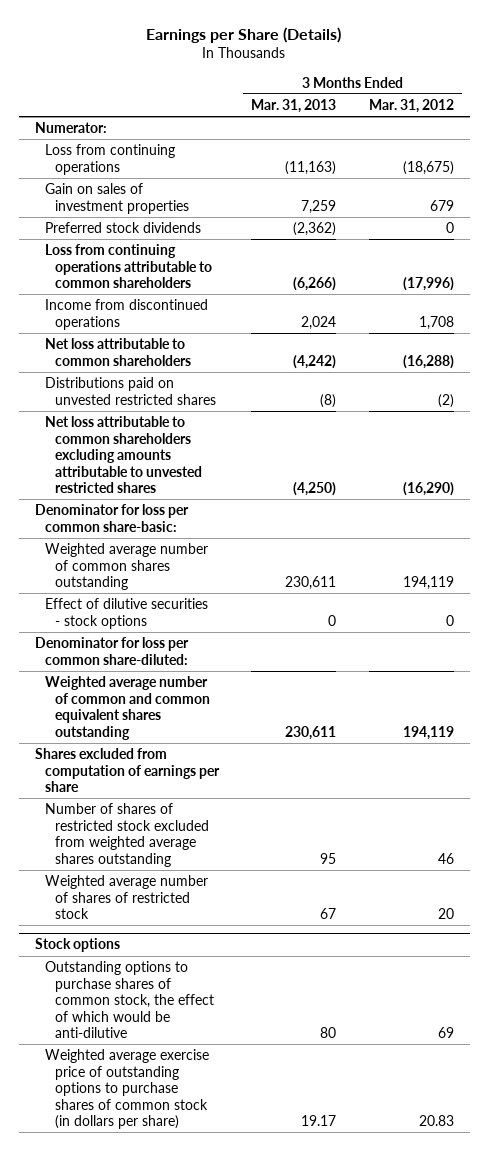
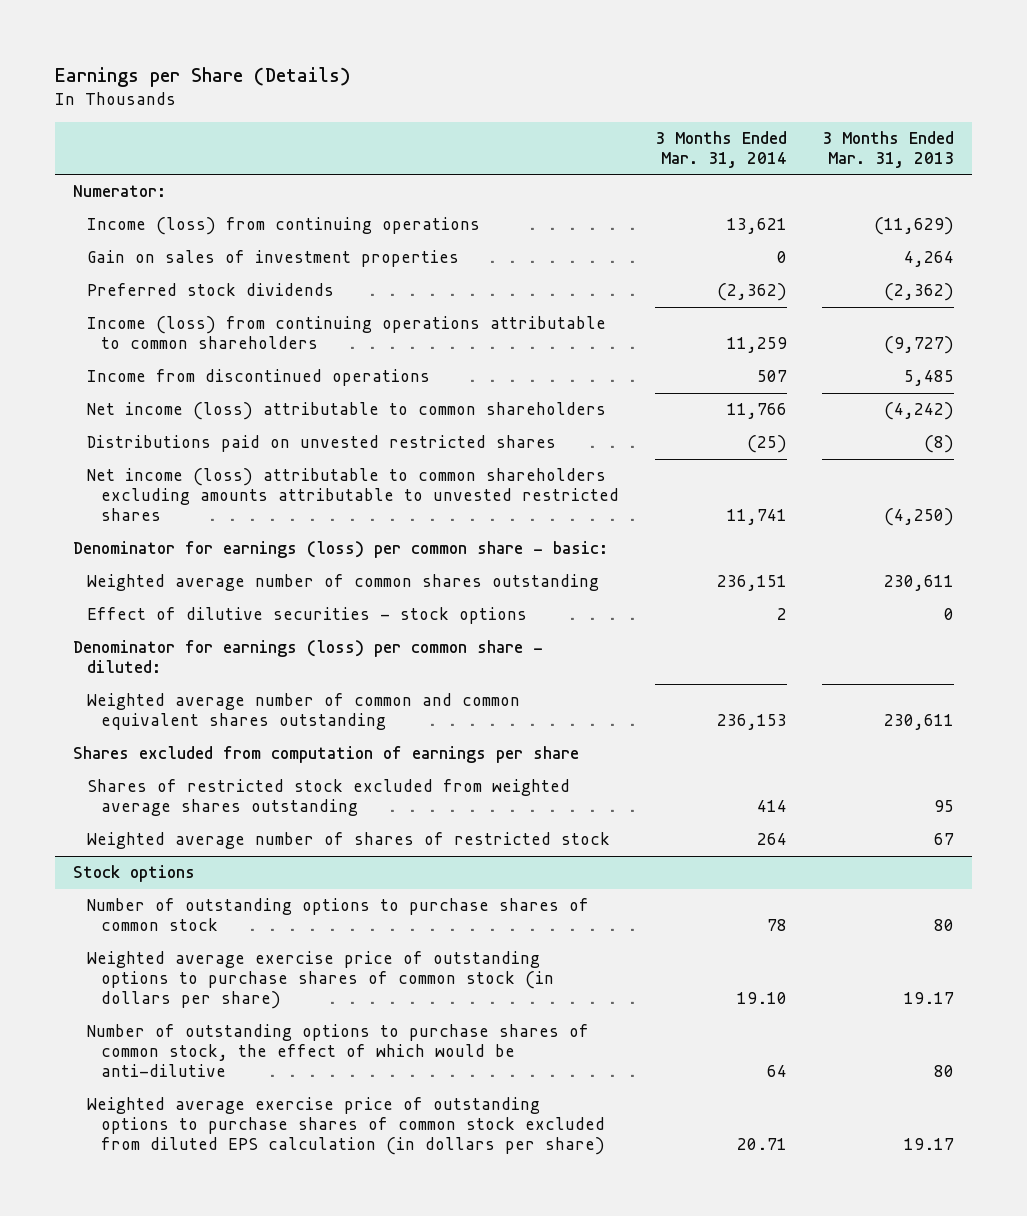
- | 3 Months Ended Mar. 31, 2013 | 3 Months Ended Mar. 31, 2012
+ | 3 Months Ended Mar. 31, 2014 | 3 Months Ended Mar. 31, 2013
- Loss from continuing operations | (11,163) | (18,675)
- Gain on sales of investment properties | 7,259 | 679
+ Income (loss) from continuing operations | 13,621 | (11,629)
+ Gain on sales of investment properties | 0 | 4,264
- Loss from continuing operations attributable to common shareholders | (6,266) | (17,996)
- Income from discontinued operations | 2,024 | 1,708
- Net loss attributable to common shareholders | (4,242) | (16,288)
+ Income (loss) from continuing operations attributable to common shareholders | 11,259 | (9,727)
+ Income from discontinued operations | 507 | 5,485
+ Net income (loss) attributable to common shareholders | 11,766 | (4,242)
- Net loss attributable to common shareholders excluding amounts attributable to unvested restricted shares | (4,250) | (16,290)
- Denominator for loss per common share-basic:
+ Net income (loss) attributable to common shareholders excluding amounts attributable to unvested restricted shares | 11,741 | (4,250)
+ Denominator for earnings (loss) per common share - basic:
- Denominator for loss per common share-diluted:
+ Denominator for earnings (loss) per common share - diluted:
- Number of shares of restricted stock excluded from weighted average shares outstanding | 95 | 46
+ Shares of restricted stock excluded from weighted average shares outstanding | 414 | 95
@ Stock options
- Outstanding options to purchase shares of common stock, the effect of which would be anti-dilutive | 80 | 69
+ Number of outstanding options to purchase shares of common stock | 78 | 80
+ Number of outstanding options to purchase shares of common stock, the effect of which would be anti-dilutive | 64 | 80
+ Weighted average exercise price of outstanding options to purchase shares of common stock excluded from diluted EPS calculation (in dollars per share) | 20.71 | 19.17

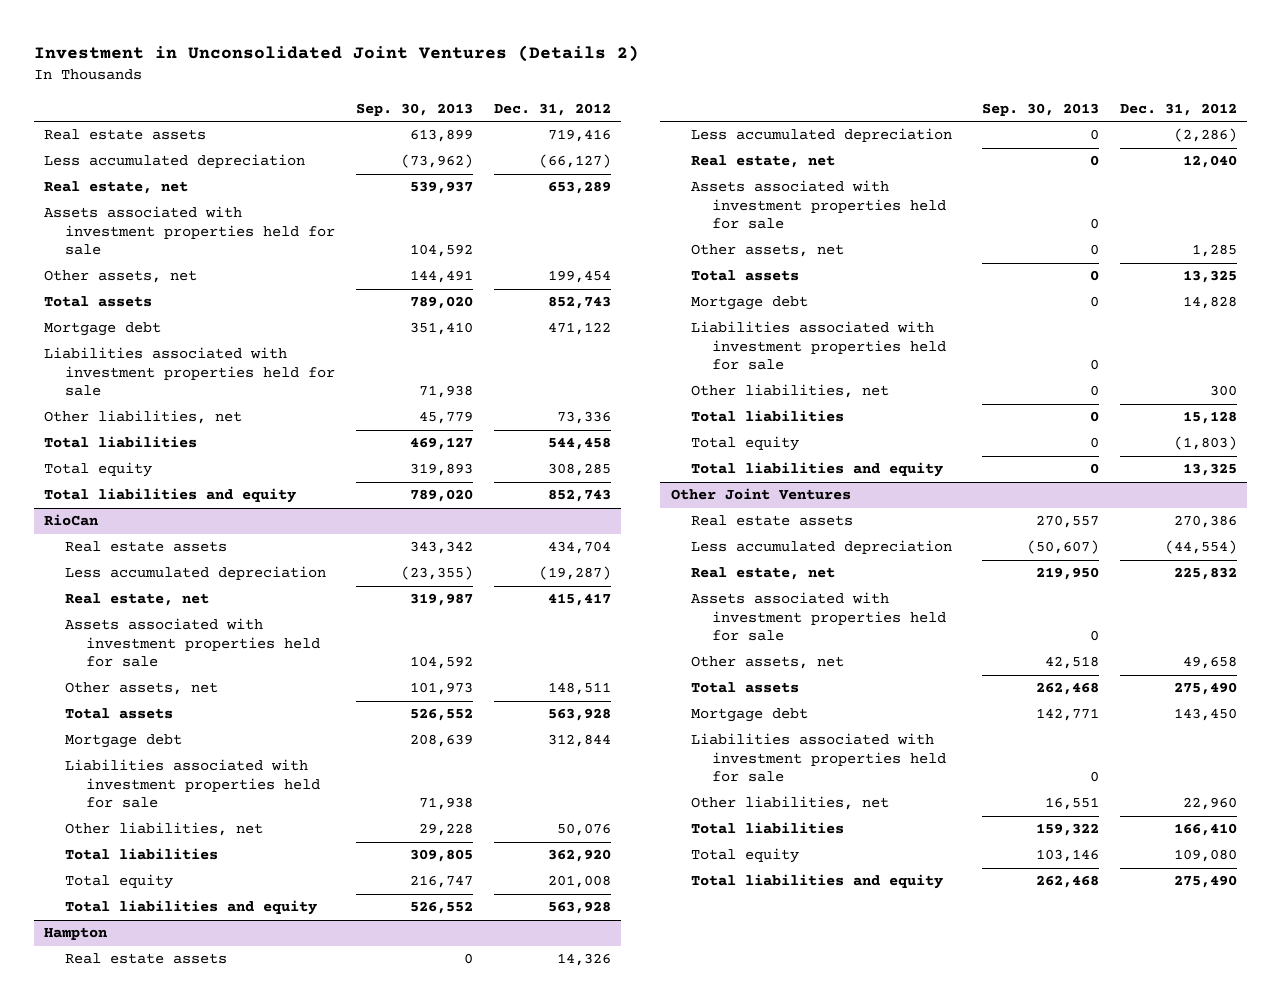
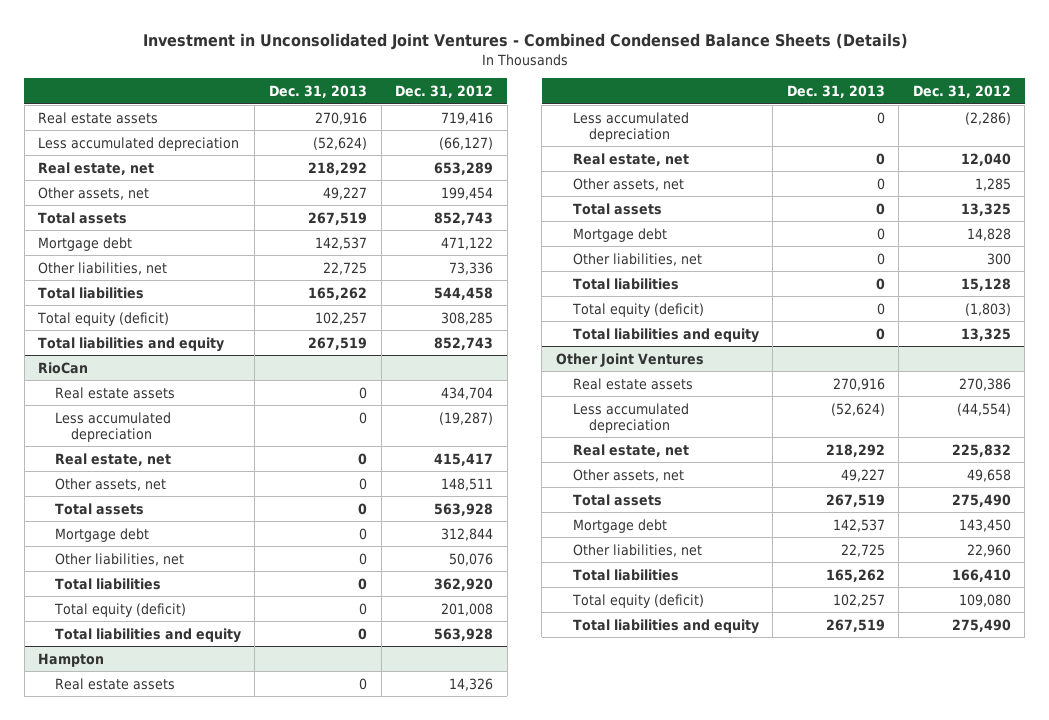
- Investment in Unconsolidated Joint Ventures (Details 2)
+ Investment in Unconsolidated Joint Ventures - Combined Condensed Balance Sheets (Details)
- | Sep. 30, 2013 | Dec. 31, 2012
+ | Dec. 31, 2013 | Dec. 31, 2012
- Assets associated with investment properties held for sale | 104,592 |
- Liabilities associated with investment properties held for sale | 71,938 |
- Total equity | 319,893 | 308,285
+ Total equity (deficit) | 102,257 | 308,285
@ RioCan
- Assets associated with investment properties held for sale | 104,592 |
- Liabilities associated with investment properties held for sale | 71,938 |
- Total equity | 216,747 | 201,008
+ Total equity (deficit) | 0 | 201,008
@ Hampton
- Assets associated with investment properties held for sale | 0 |
- Liabilities associated with investment properties held for sale | 0 |
- Total equity | 0 | (1,803)
+ Total equity (deficit) | 0 | (1,803)
@ Other Joint Ventures
- Assets associated with investment properties held for sale | 0 |
- Liabilities associated with investment properties held for sale | 0 |
- Total equity | 103,146 | 109,080
+ Total equity (deficit) | 102,257 | 109,080

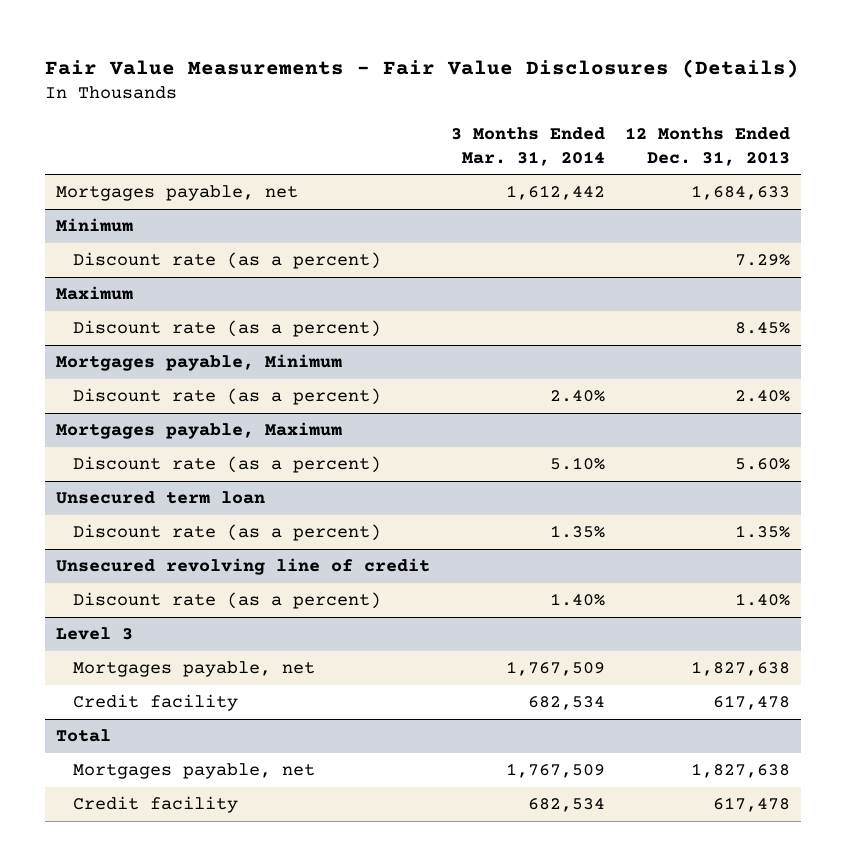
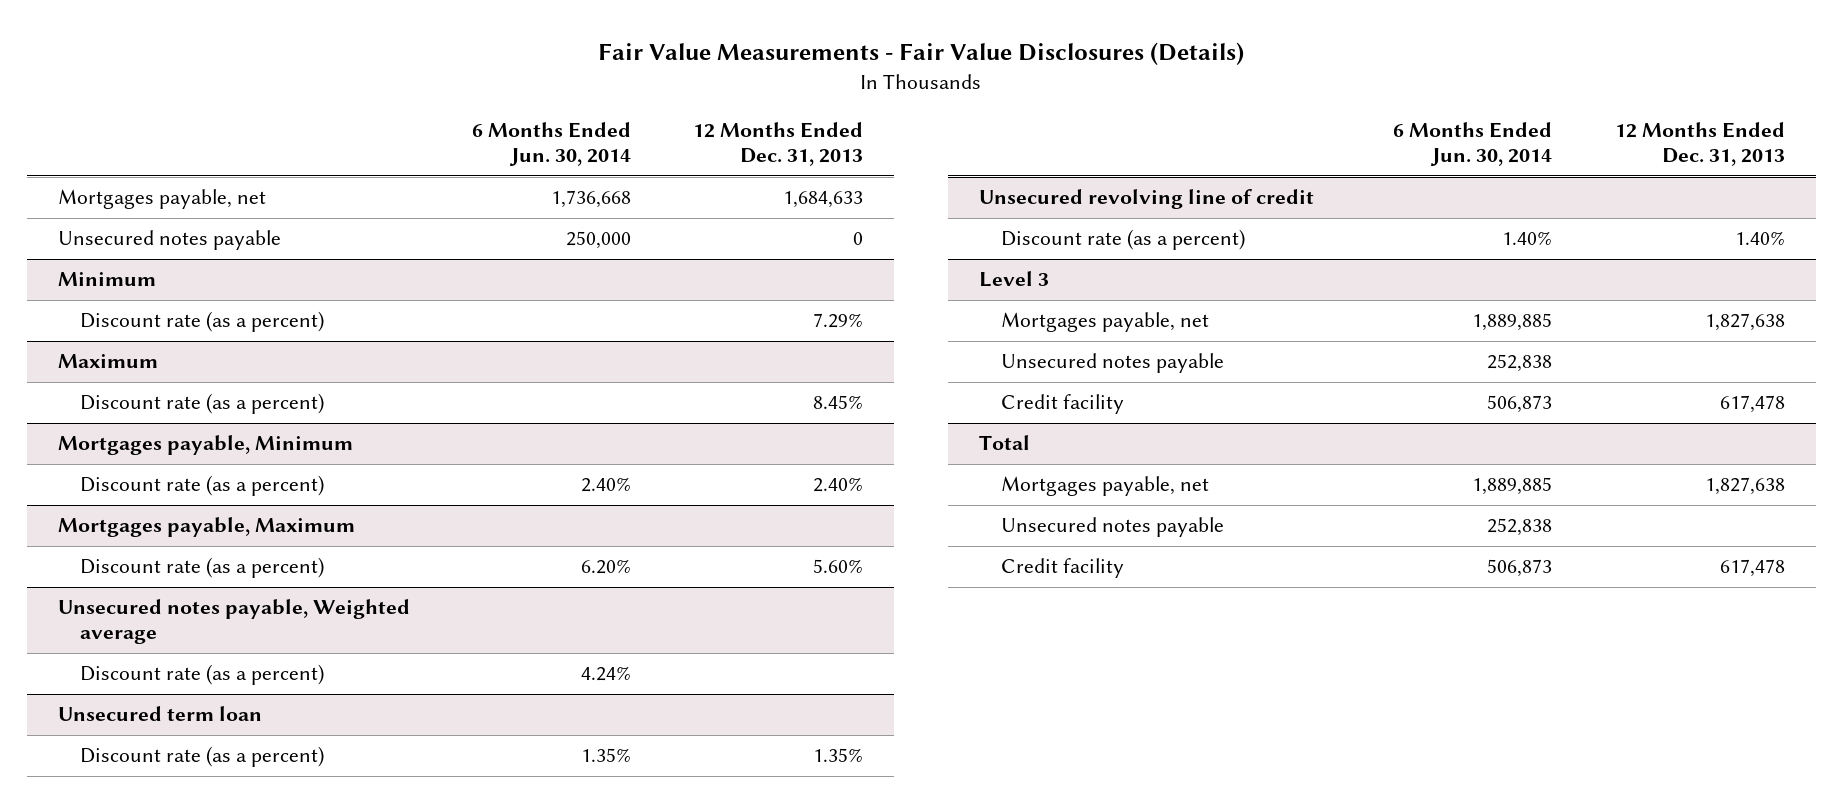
- | 3 Months Ended Mar. 31, 2014 | 12 Months Ended Dec. 31, 2013
+ | 6 Months Ended Jun. 30, 2014 | 12 Months Ended Dec. 31, 2013
+ Unsecured notes payable | 250,000 | 0
+ Unsecured notes payable, Weighted average
+ Discount rate (as a percent) | 4.24% |
@ Level 3
+ Unsecured notes payable | 252,838 |
@ Total
+ Unsecured notes payable | 252,838 |

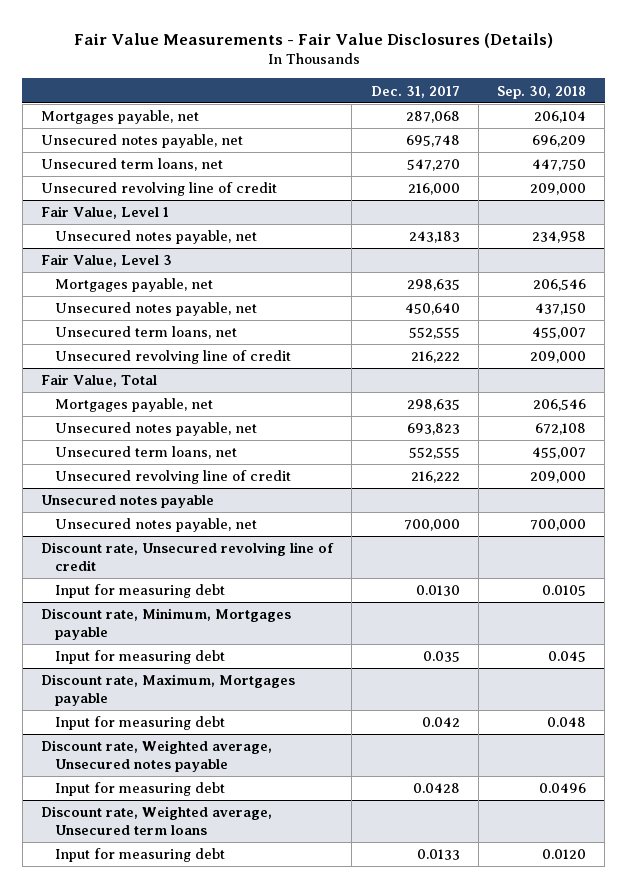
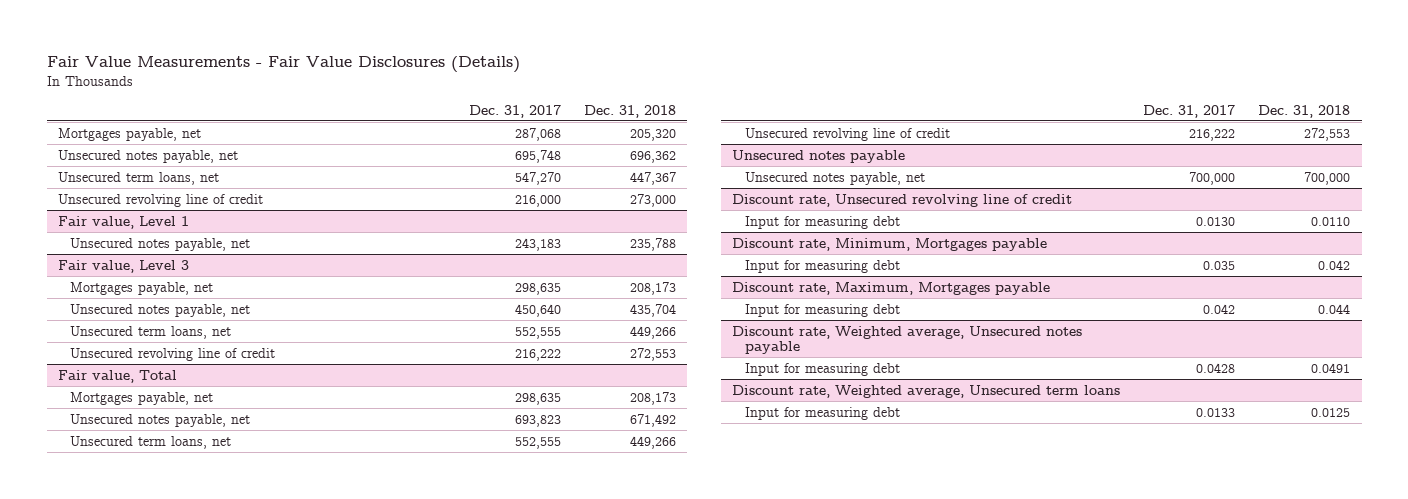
- | Dec. 31, 2017 | Sep. 30, 2018
+ | Dec. 31, 2017 | Dec. 31, 2018
- Fair Value, Level 1
+ Fair value, Level 1
- Fair Value, Level 3
+ Fair value, Level 3
- Fair Value, Total
+ Fair value, Total

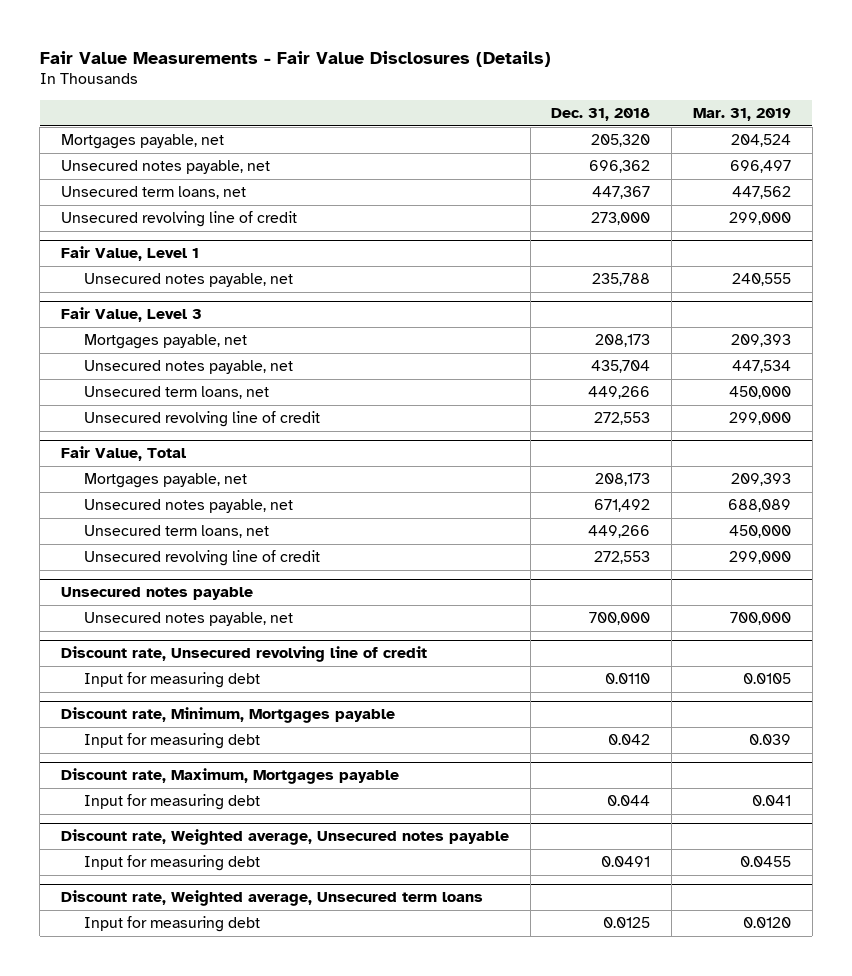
- | Dec. 31, 2017 | Dec. 31, 2018
+ | Dec. 31, 2018 | Mar. 31, 2019
- Fair value, Level 1
+ Fair Value, Level 1
- Fair value, Level 3
+ Fair Value, Level 3
- Fair value, Total
+ Fair Value, Total

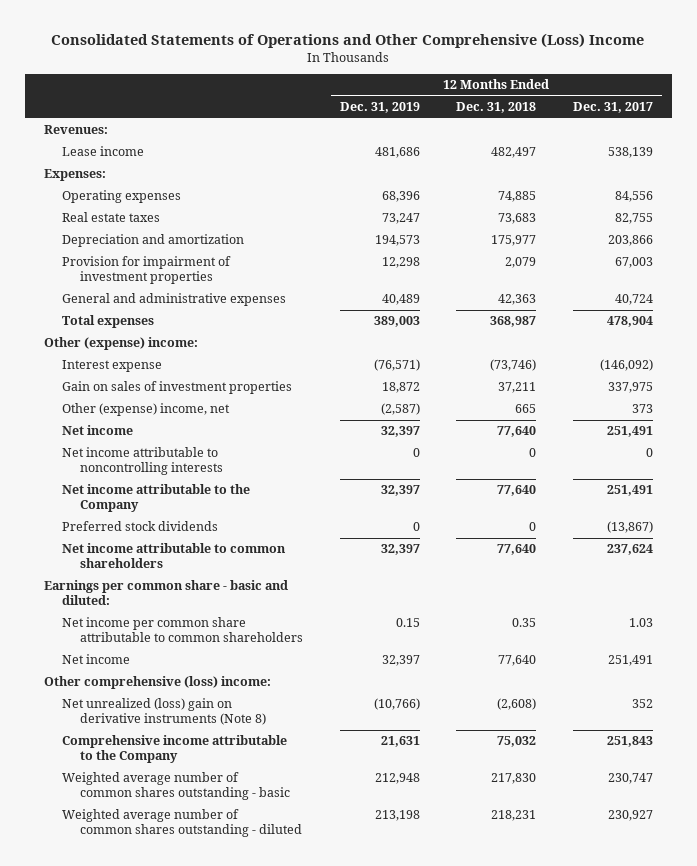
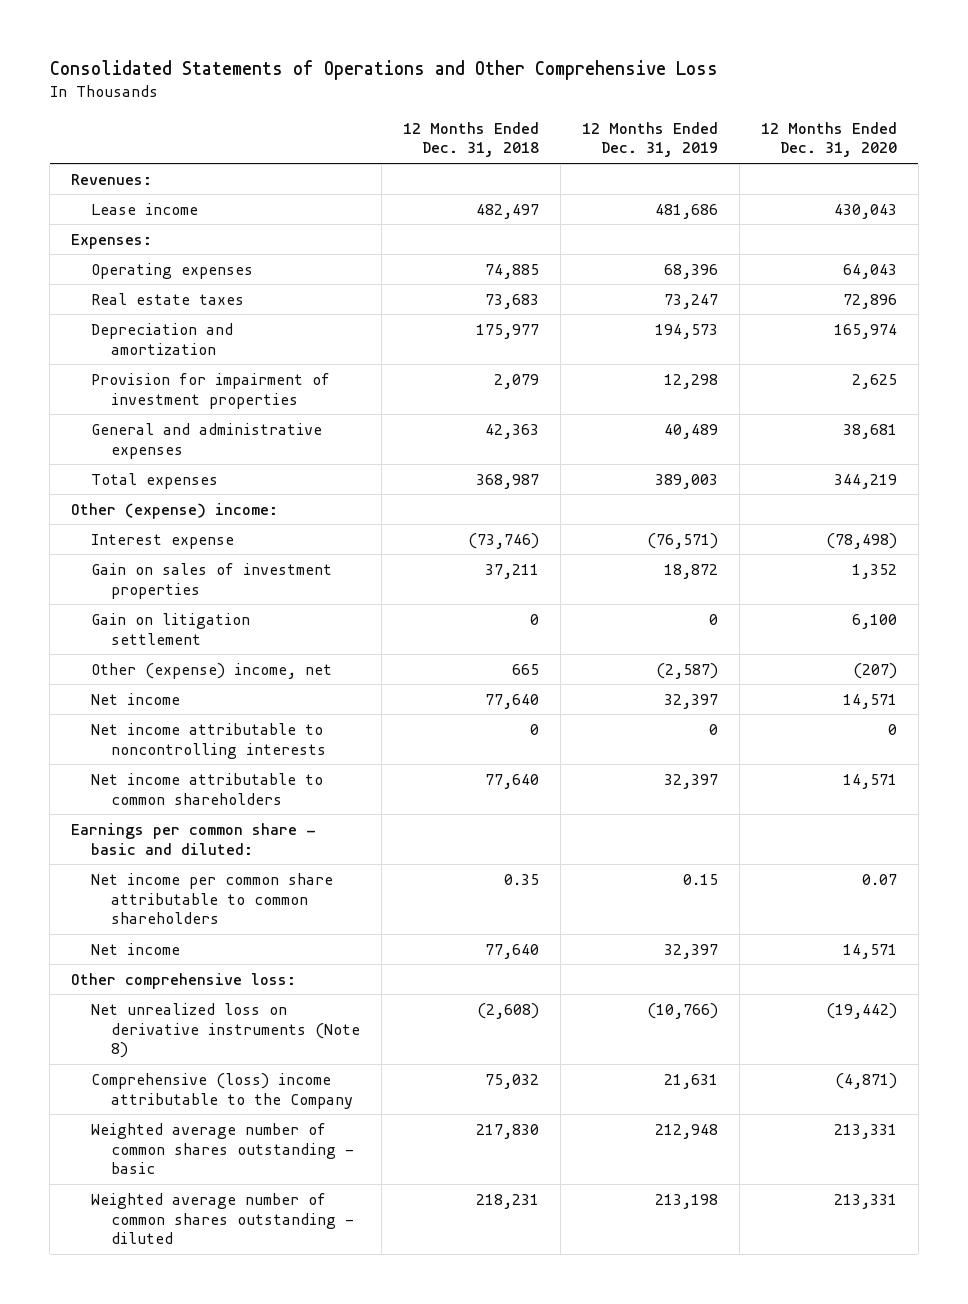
- Consolidated Statements of Operations and Other Comprehensive (Loss) Income
+ Consolidated Statements of Operations and Other Comprehensive Loss
- | 12 Months Ended Dec. 31, 2019 | 12 Months Ended Dec. 31, 2018 | 12 Months Ended Dec. 31, 2017
+ | 12 Months Ended Dec. 31, 2018 | 12 Months Ended Dec. 31, 2019 | 12 Months Ended Dec. 31, 2020
+ Gain on litigation settlement | 0 | 0 | 6,100
- Net income attributable to the Company | 32,397 | 77,640 | 251,491
- Preferred stock dividends | 0 | 0 | (13,867)
- Other comprehensive (loss) income:
- Net unrealized (loss) gain on derivative instruments (Note 8) | (10,766) | (2,608) | 352
- Comprehensive income attributable to the Company | 21,631 | 75,032 | 251,843
+ Other comprehensive loss:
+ Net unrealized loss on derivative instruments (Note 8) | (2,608) | (10,766) | (19,442)
+ Comprehensive (loss) income attributable to the Company | 75,032 | 21,631 | (4,871)

